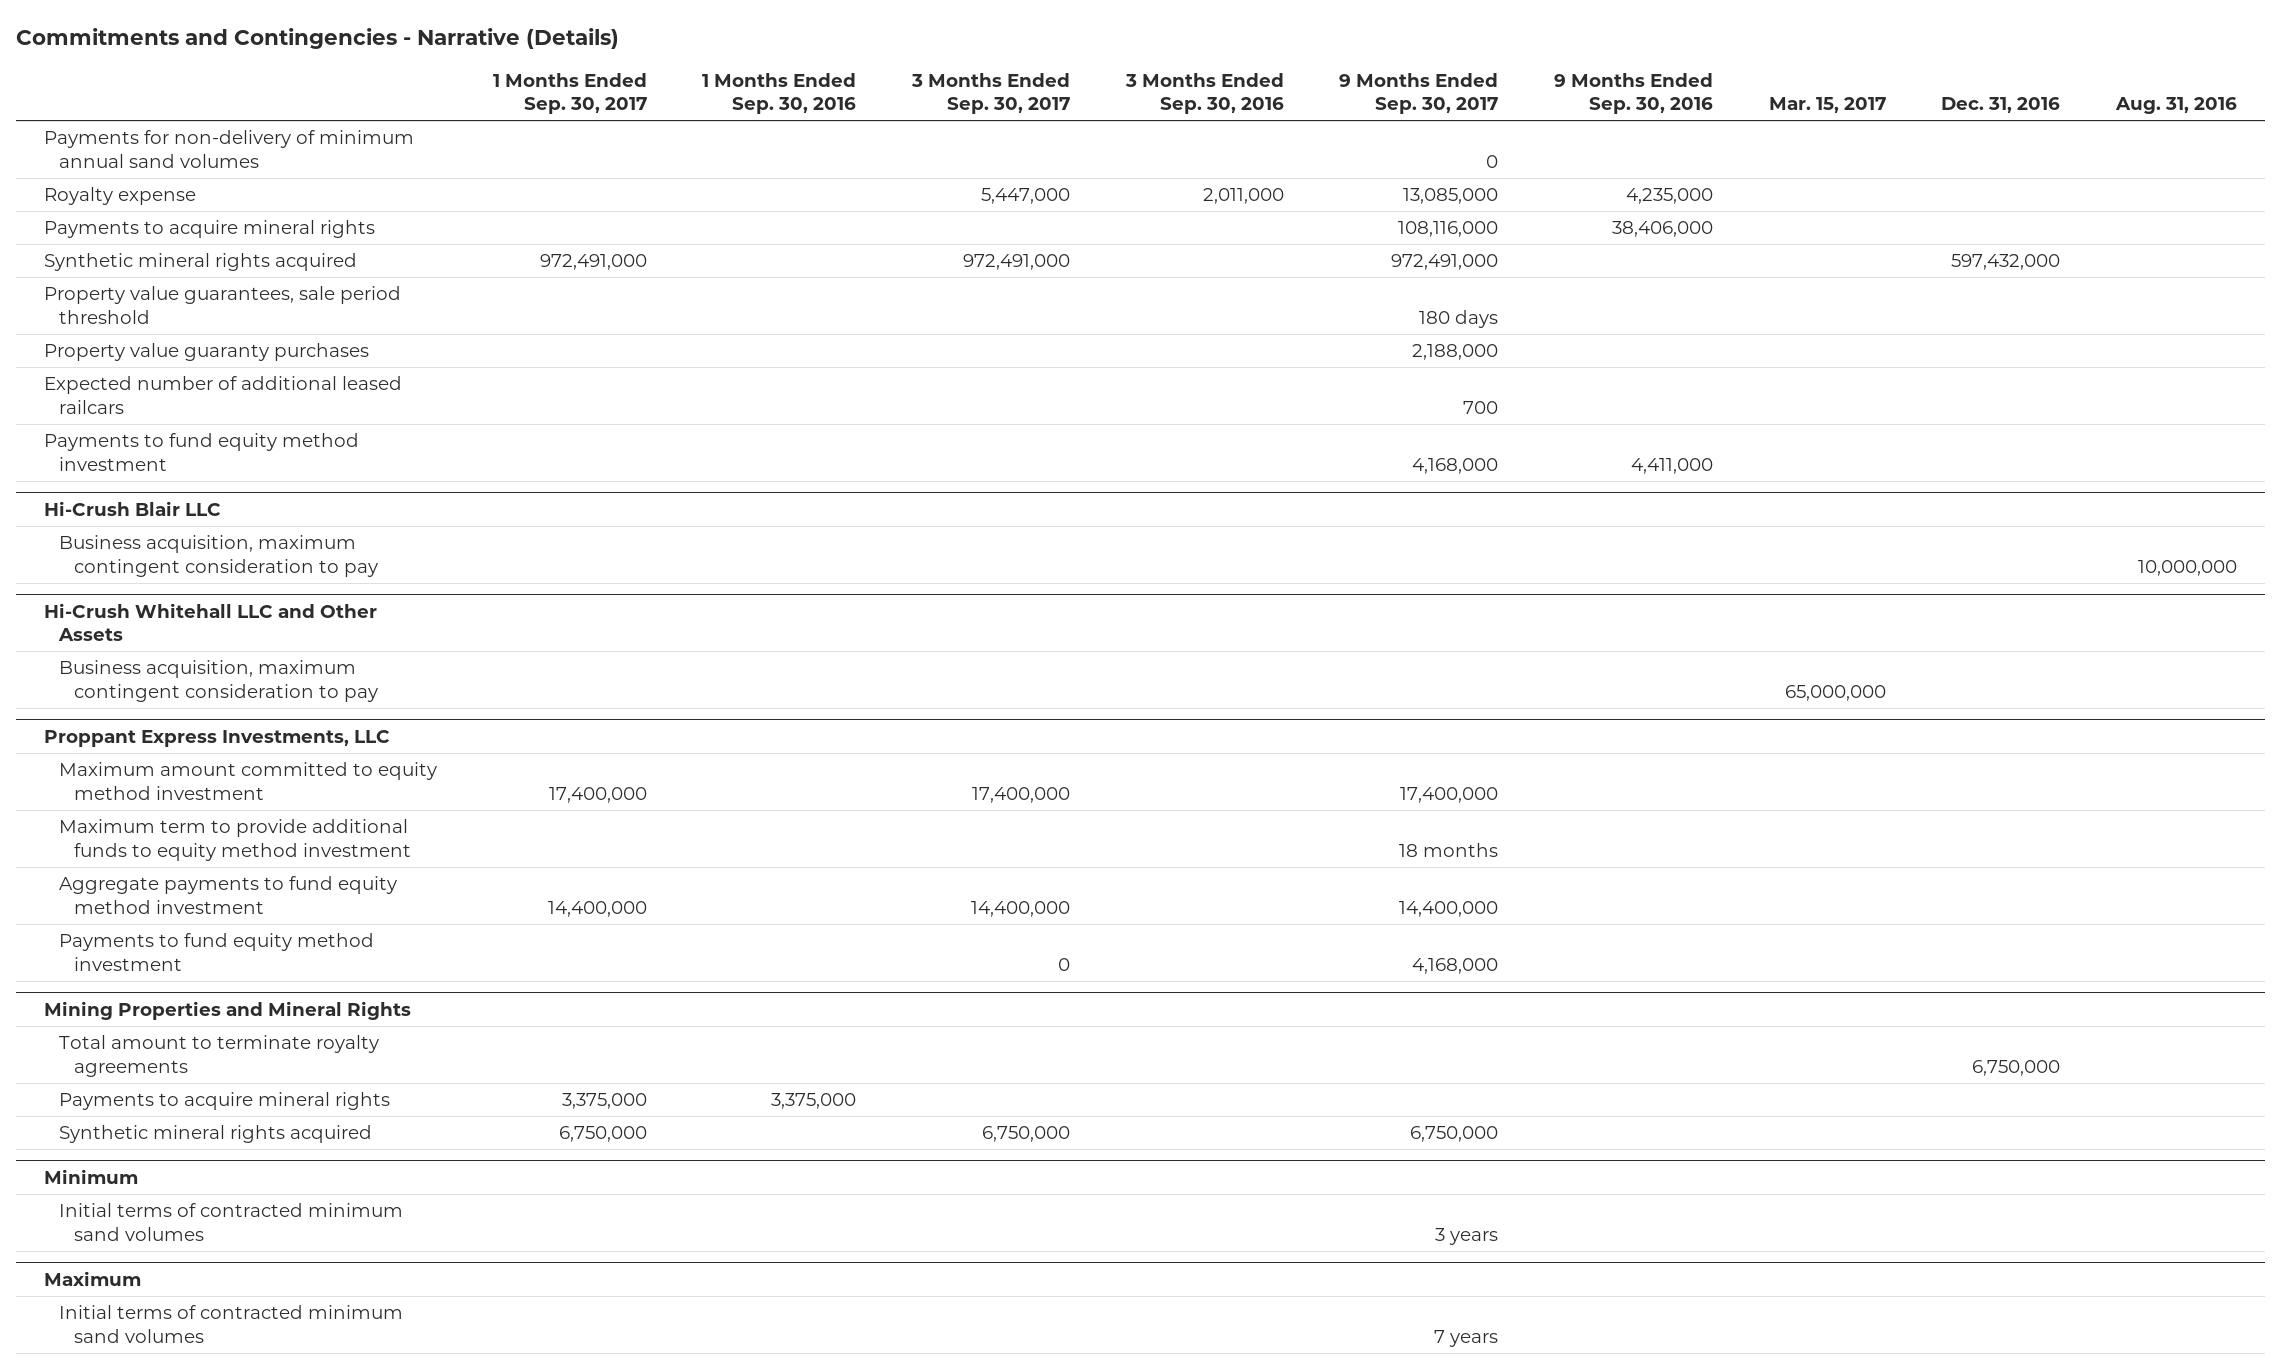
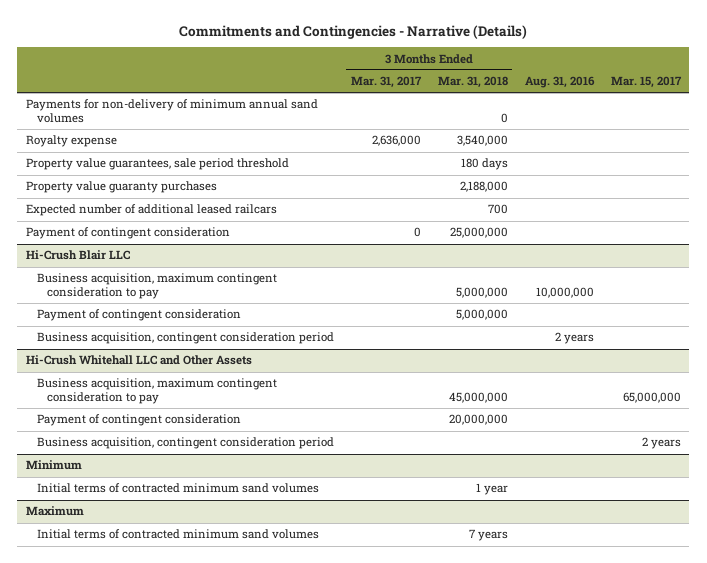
- | 1 Months Ended Sep. 30, 2017 | 1 Months Ended Sep. 30, 2016 | 3 Months Ended Sep. 30, 2017 | 3 Months Ended Sep. 30, 2016 | 9 Months Ended Sep. 30, 2017 | 9 Months Ended Sep. 30, 2016 | Mar. 15, 2017 | Dec. 31, 2016 | Aug. 31, 2016
+ | 3 Months Ended Mar. 31, 2017 | 3 Months Ended Mar. 31, 2018 | Aug. 31, 2016 | Mar. 15, 2017
- Payments to acquire mineral rights | | | | | 108,116,000 | 38,406,000 | | |
- Synthetic mineral rights acquired | 972,491,000 | | 972,491,000 | | 972,491,000 | | | 597,432,000 |
- Payments to fund equity method investment | | | | | 4,168,000 | 4,411,000 | | |
+ Payment of contingent consideration | 0 | 25,000,000 | |
@ Hi-Crush Blair LLC
+ Payment of contingent consideration | | 5,000,000 | |
+ Business acquisition, contingent consideration period | | | 2 years |
- Proppant Express Investments, LLC
- Maximum amount committed to equity method investment | 17,400,000 | | 17,400,000 | | 17,400,000 | | | |
- Maximum term to provide additional funds to equity method investment | | | | | 18 months | | | |
- Aggregate payments to fund equity method investment | 14,400,000 | | 14,400,000 | | 14,400,000 | | | |
- Payments to fund equity method investment | | | 0 | | 4,168,000 | | | |
- Mining Properties and Mineral Rights
- Total amount to terminate royalty agreements | | | | | | | | 6,750,000 |
- Payments to acquire mineral rights | 3,375,000 | 3,375,000 | | | | | | |
- Synthetic mineral rights acquired | 6,750,000 | | 6,750,000 | | 6,750,000 | | | |
@ Hi-Crush Whitehall LLC and Other Assets
+ Payment of contingent consideration | | 20,000,000 | |
+ Business acquisition, contingent consideration period | | | | 2 years

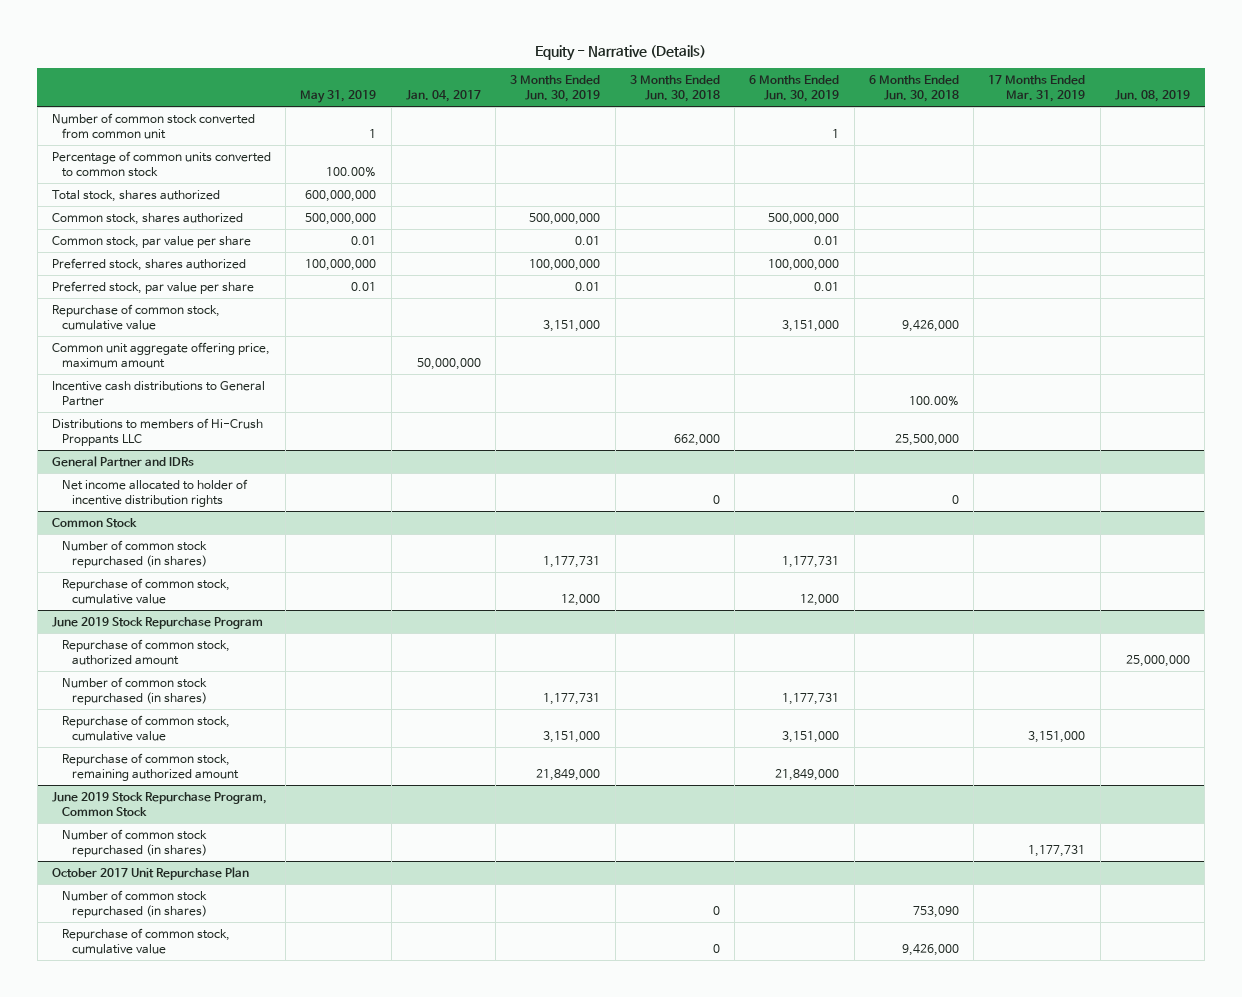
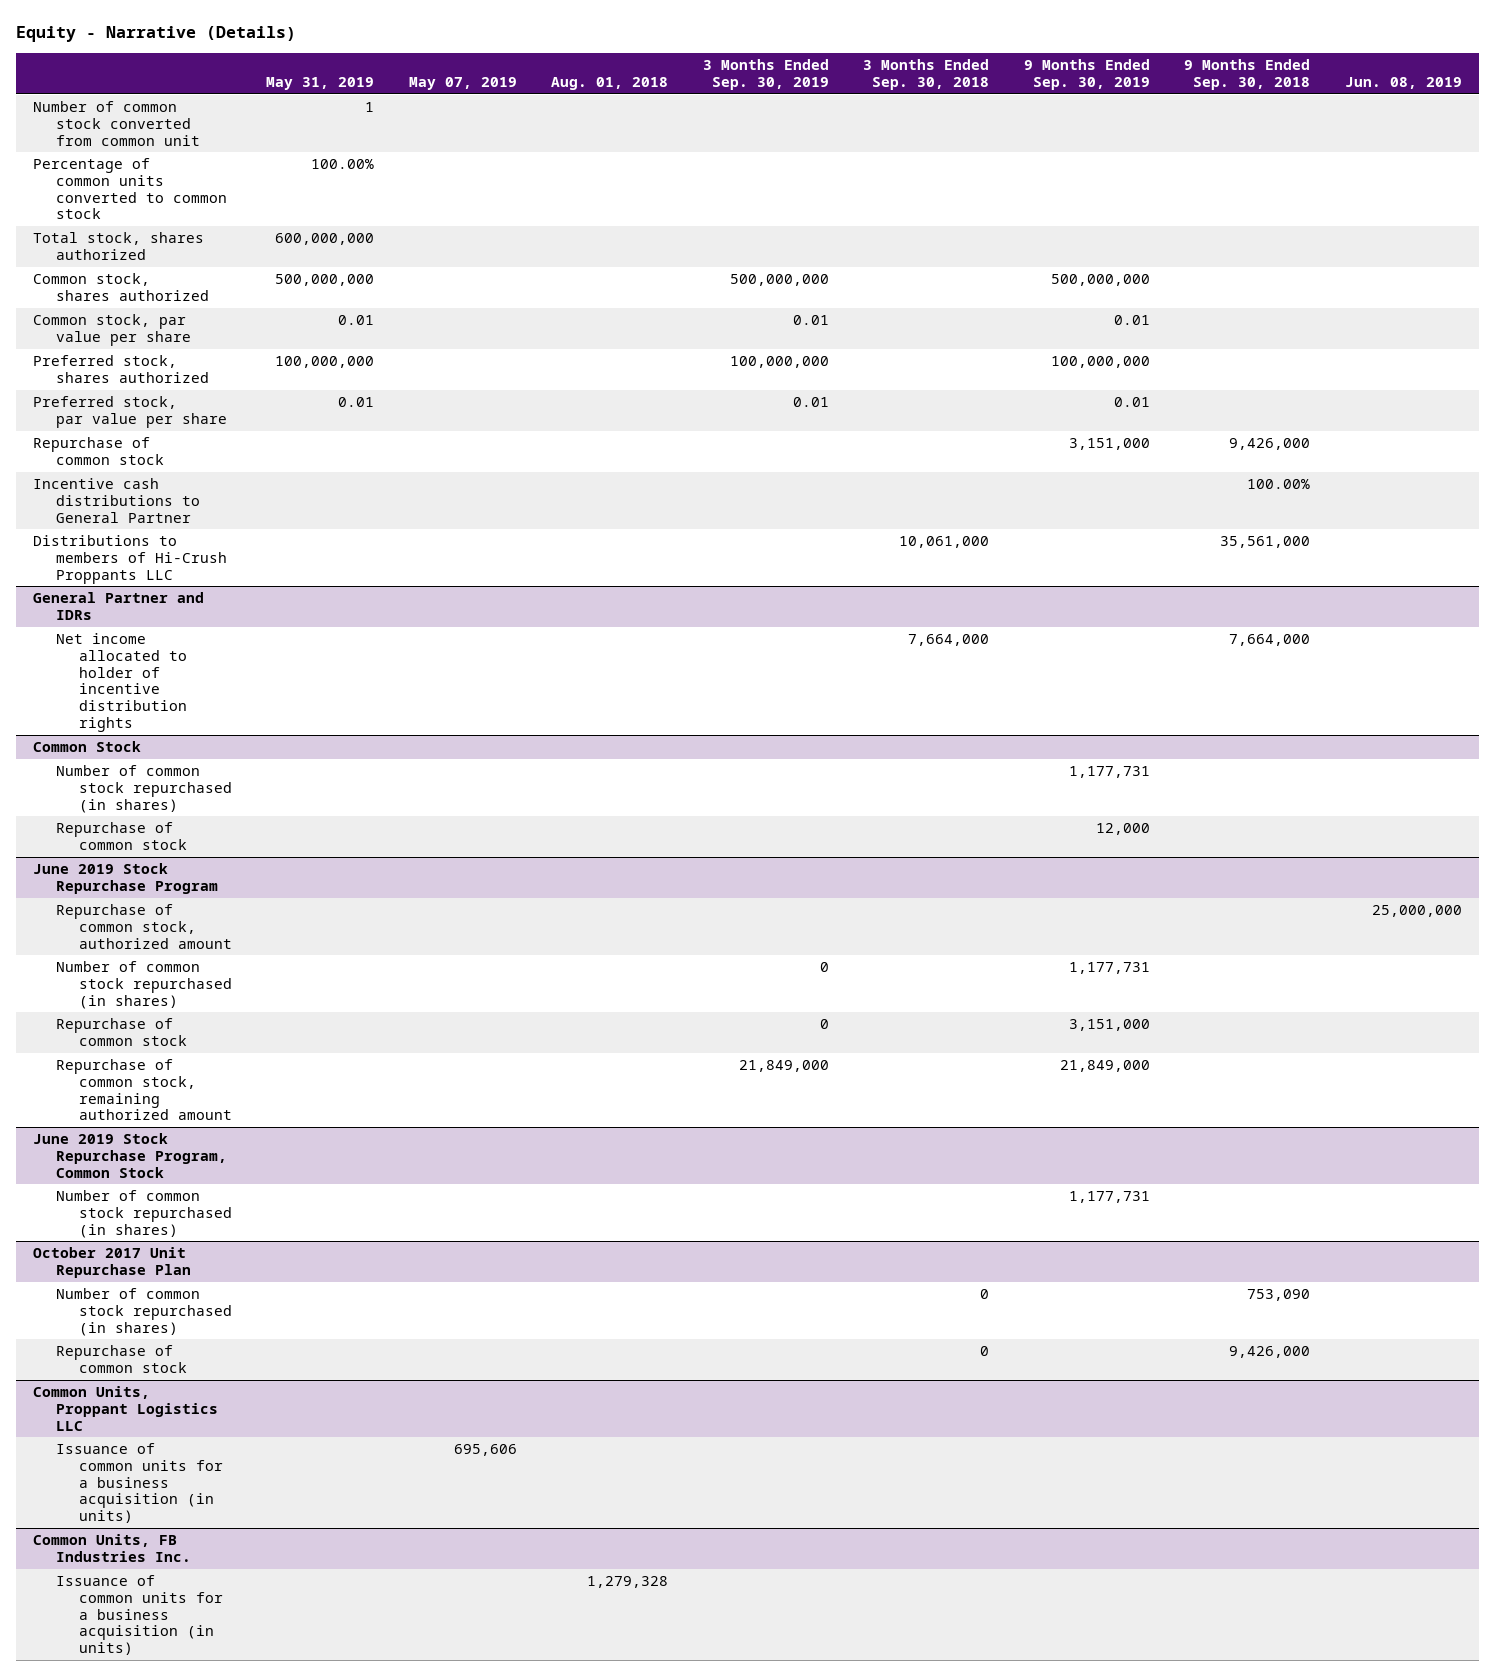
- | May 31, 2019 | Jan. 04, 2017 | 3 Months Ended Jun. 30, 2019 | 3 Months Ended Jun. 30, 2018 | 6 Months Ended Jun. 30, 2019 | 6 Months Ended Jun. 30, 2018 | 17 Months Ended Mar. 31, 2019 | Jun. 08, 2019
+ | May 31, 2019 | May 07, 2019 | Aug. 01, 2018 | 3 Months Ended Sep. 30, 2019 | 3 Months Ended Sep. 30, 2018 | 9 Months Ended Sep. 30, 2019 | 9 Months Ended Sep. 30, 2018 | Jun. 08, 2019
- Repurchase of common stock, cumulative value | | | 3,151,000 | | 3,151,000 | 9,426,000 | |
- Common unit aggregate offering price, maximum amount | | 50,000,000 | | | | | |
+ Repurchase of common stock | | | | | | 3,151,000 | 9,426,000 |
@ Common Stock
- Repurchase of common stock, cumulative value | | | 12,000 | | 12,000 | | |
+ Repurchase of common stock | | | | | | 12,000 | |
@ June 2019 Stock Repurchase Program
- Repurchase of common stock, cumulative value | | | 3,151,000 | | 3,151,000 | | 3,151,000 |
+ Repurchase of common stock | | | | 0 | | 3,151,000 | |
@ October 2017 Unit Repurchase Plan
- Repurchase of common stock, cumulative value | | | | 0 | | 9,426,000 | |
+ Repurchase of common stock | | | | | 0 | | 9,426,000 |
+ Common Units, Proppant Logistics LLC
+ Issuance of common units for a business acquisition (in units) | | 695,606 | | | | | |
+ Common Units, FB Industries Inc.
+ Issuance of common units for a business acquisition (in units) | | | 1,279,328 | | | | |

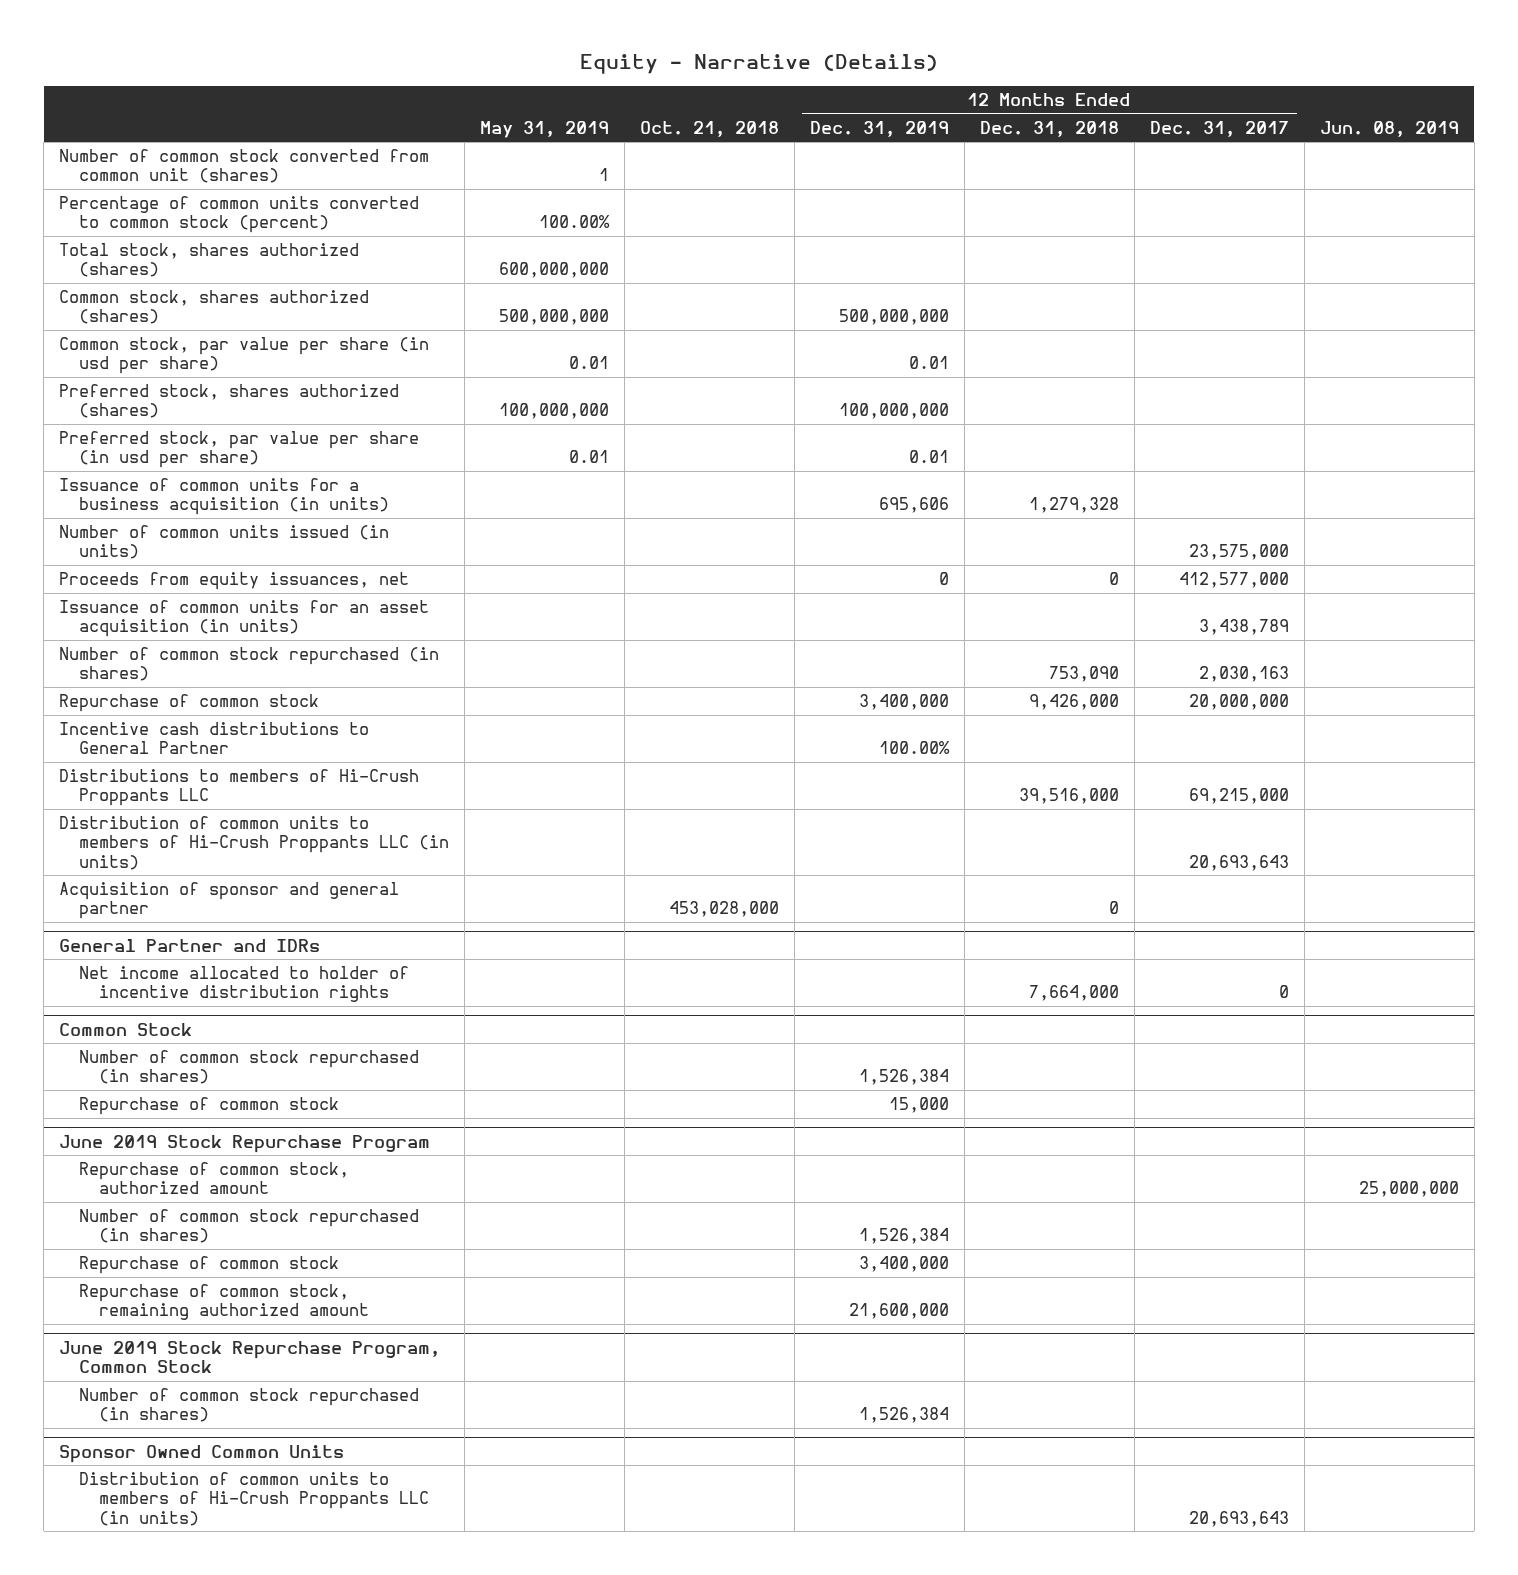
- | May 31, 2019 | May 07, 2019 | Aug. 01, 2018 | 3 Months Ended Sep. 30, 2019 | 3 Months Ended Sep. 30, 2018 | 9 Months Ended Sep. 30, 2019 | 9 Months Ended Sep. 30, 2018 | Jun. 08, 2019
+ | May 31, 2019 | Oct. 21, 2018 | 12 Months Ended Dec. 31, 2019 | 12 Months Ended Dec. 31, 2018 | 12 Months Ended Dec. 31, 2017 | Jun. 08, 2019
- Number of common stock converted from common unit | 1 | | | | | | |
- Percentage of common units converted to common stock | 100.00% | | | | | | |
- Total stock, shares authorized | 600,000,000 | | | | | | |
- Common stock, shares authorized | 500,000,000 | | | 500,000,000 | | 500,000,000 | |
- Common stock, par value per share | 0.01 | | | 0.01 | | 0.01 | |
- Preferred stock, shares authorized | 100,000,000 | | | 100,000,000 | | 100,000,000 | |
- Preferred stock, par value per share | 0.01 | | | 0.01 | | 0.01 | |
+ Number of common stock converted from common unit (shares) | 1 | | | | |
+ Percentage of common units converted to common stock (percent) | 100.00% | | | | |
+ Total stock, shares authorized (shares) | 600,000,000 | | | | |
+ Common stock, shares authorized (shares) | 500,000,000 | | 500,000,000 | | |
+ Common stock, par value per share (in usd per share) | 0.01 | | 0.01 | | |
+ Preferred stock, shares authorized (shares) | 100,000,000 | | 100,000,000 | | |
+ Preferred stock, par value per share (in usd per share) | 0.01 | | 0.01 | | |
+ Issuance of common units for a business acquisition (in units) | | | 695,606 | 1,279,328 | |
+ Number of common units issued (in units) | | | | | 23,575,000 |
+ Proceeds from equity issuances, net | | | 0 | 0 | 412,577,000 |
+ Issuance of common units for an asset acquisition (in units) | | | | | 3,438,789 |
+ Number of common stock repurchased (in shares) | | | | 753,090 | 2,030,163 |
+ Distribution of common units to members of Hi-Crush Proppants LLC (in units) | | | | | 20,693,643 |
+ Acquisition of sponsor and general partner | | 453,028,000 | | 0 | |
- October 2017 Unit Repurchase Plan
- Number of common stock repurchased (in shares) | | | | | 0 | | 753,090 |
- Repurchase of common stock | | | | | 0 | | 9,426,000 |
- Common Units, Proppant Logistics LLC
- Issuance of common units for a business acquisition (in units) | | 695,606 | | | | | |
- Common Units, FB Industries Inc.
- Issuance of common units for a business acquisition (in units) | | | 1,279,328 | | | | |
+ Sponsor Owned Common Units
+ Distribution of common units to members of Hi-Crush Proppants LLC (in units) | | | | | 20,693,643 |

